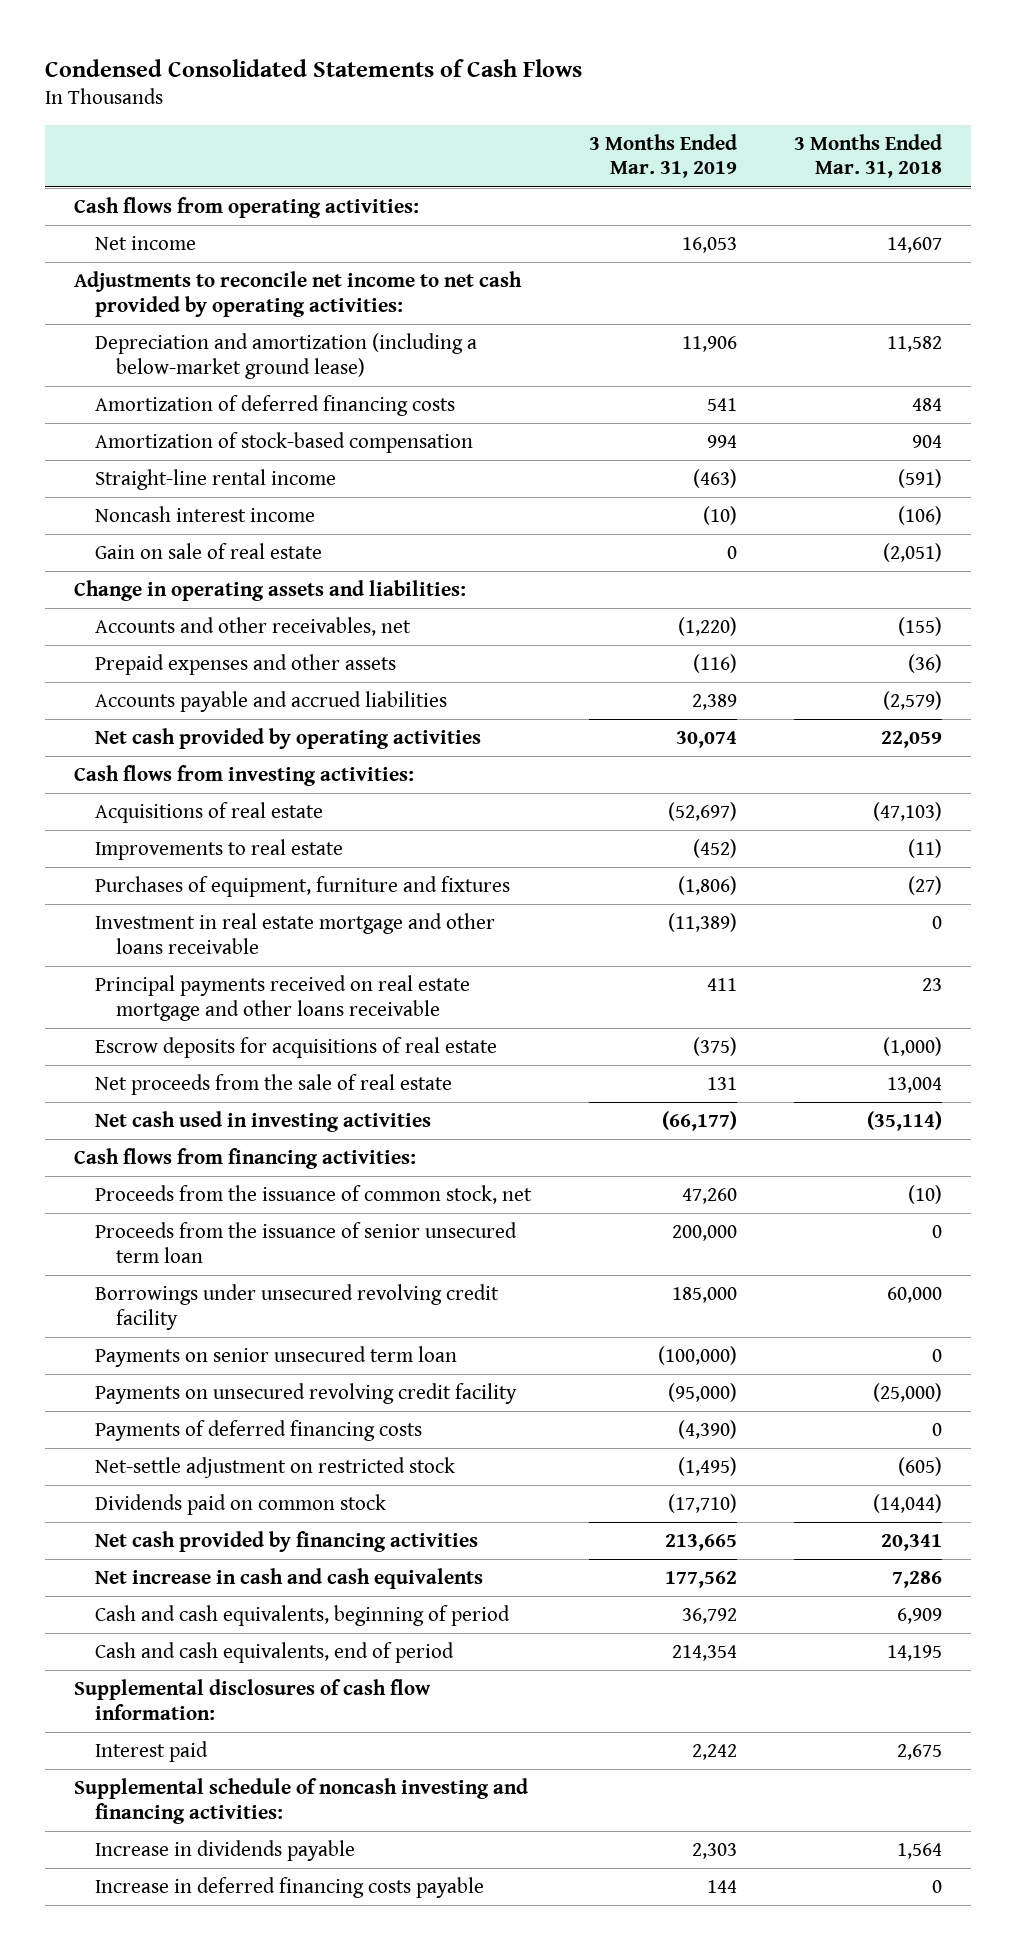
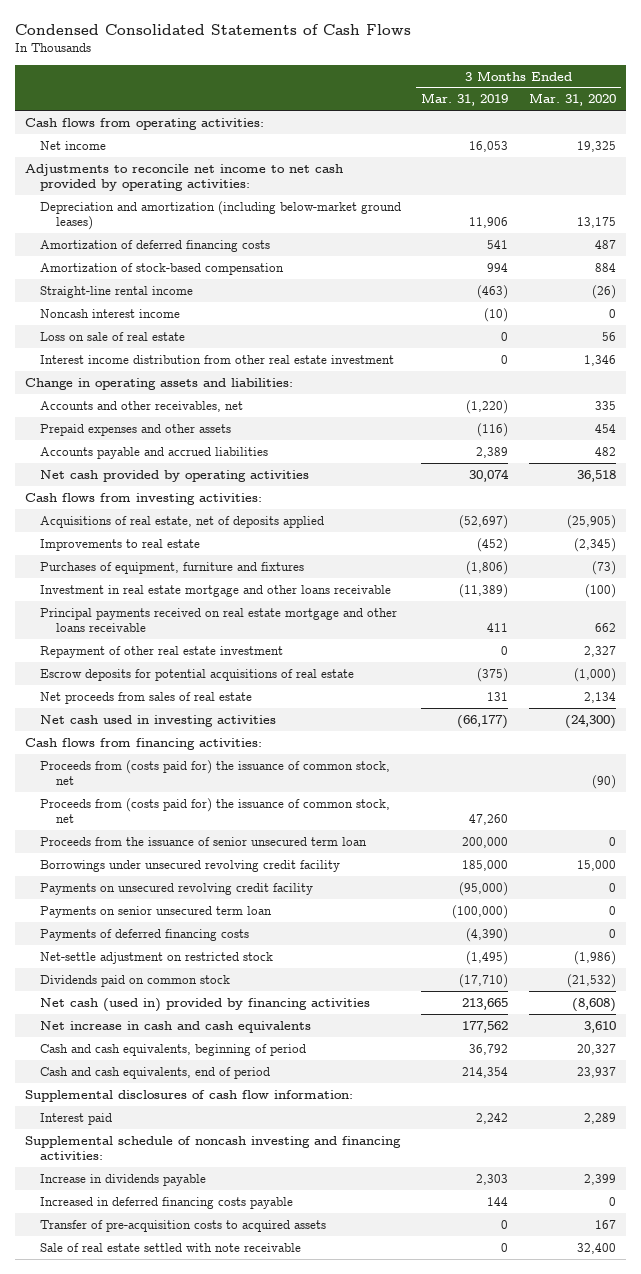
- | 3 Months Ended Mar. 31, 2019 | 3 Months Ended Mar. 31, 2018
+ | 3 Months Ended Mar. 31, 2019 | 3 Months Ended Mar. 31, 2020
- Depreciation and amortization (including a below-market ground lease) | 11,906 | 11,582
+ Depreciation and amortization (including below-market ground leases) | 11,906 | 13,175
- Gain on sale of real estate | 0 | (2,051)
+ Loss on sale of real estate | 0 | 56
+ Interest income distribution from other real estate investment | 0 | 1,346
- Acquisitions of real estate | (52,697) | (47,103)
+ Acquisitions of real estate, net of deposits applied | (52,697) | (25,905)
- Escrow deposits for acquisitions of real estate | (375) | (1,000)
- Net proceeds from the sale of real estate | 131 | 13,004
+ Repayment of other real estate investment | 0 | 2,327
+ Escrow deposits for potential acquisitions of real estate | (375) | (1,000)
+ Net proceeds from sales of real estate | 131 | 2,134
- Proceeds from the issuance of common stock, net | 47,260 | (10)
+ Proceeds from (costs paid for) the issuance of common stock, net | | (90)
+ Proceeds from (costs paid for) the issuance of common stock, net | 47,260 |
moved down: Payments on senior unsecured term loan | (100,000) | 0
- Net cash provided by financing activities | 213,665 | 20,341
+ Net cash (used in) provided by financing activities | 213,665 | (8,608)
- Increase in deferred financing costs payable | 144 | 0
+ Increased in deferred financing costs payable | 144 | 0
+ Transfer of pre-acquisition costs to acquired assets | 0 | 167
+ Sale of real estate settled with note receivable | 0 | 32,400

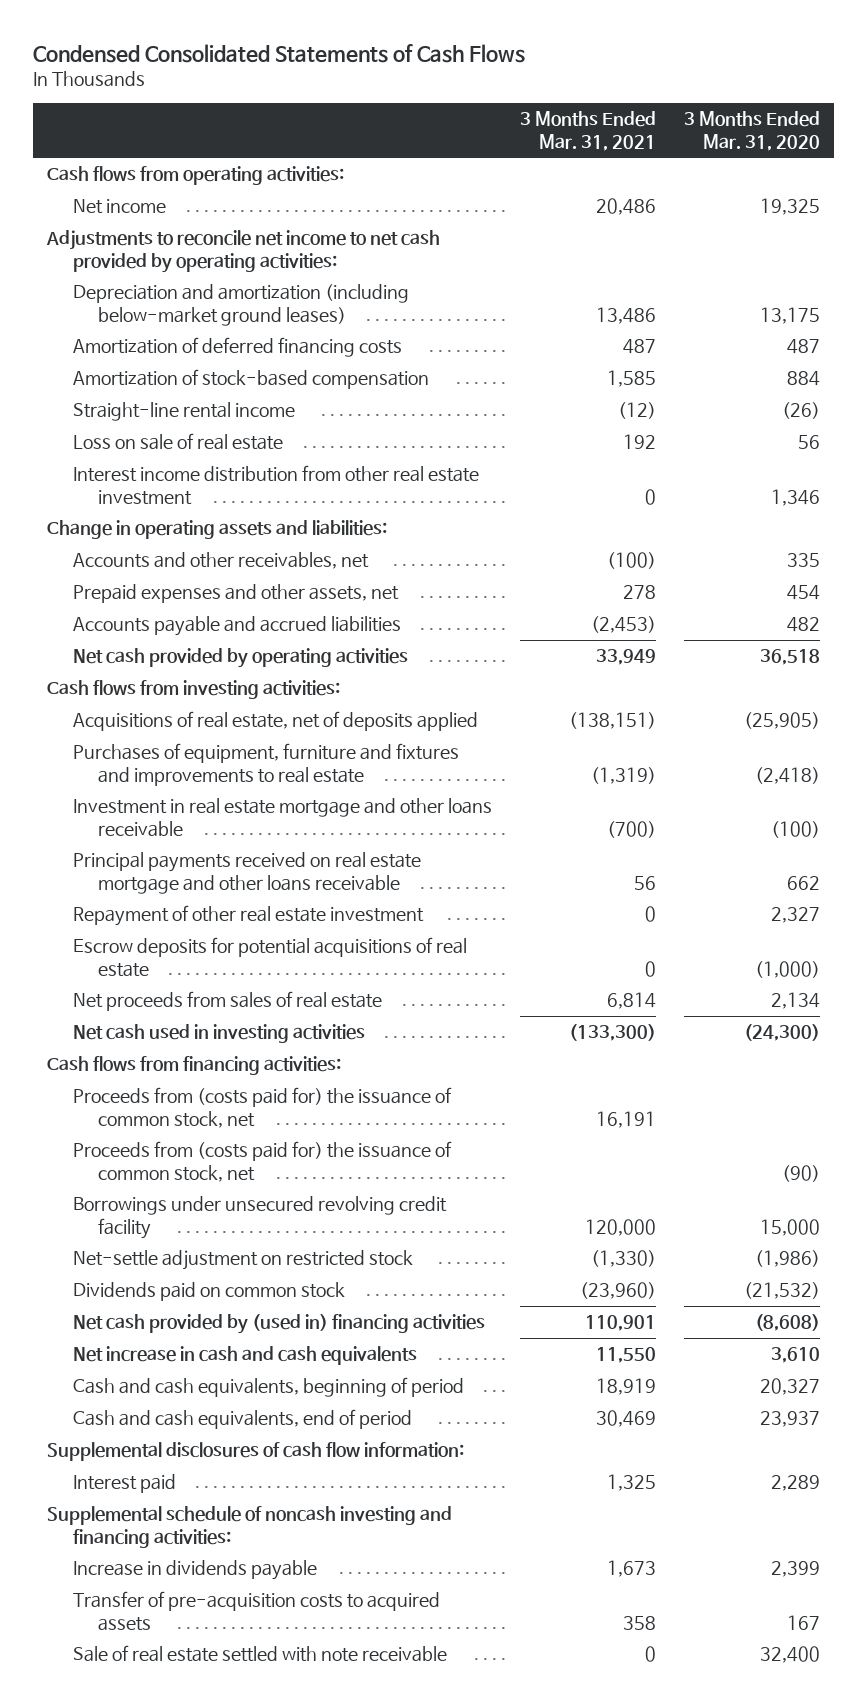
- | 3 Months Ended Mar. 31, 2019 | 3 Months Ended Mar. 31, 2020
+ | 3 Months Ended Mar. 31, 2021 | 3 Months Ended Mar. 31, 2020
- Noncash interest income | (10) | 0
- Prepaid expenses and other assets | (116) | 454
+ Prepaid expenses and other assets, net | 278 | 454
- Improvements to real estate | (452) | (2,345)
- Purchases of equipment, furniture and fixtures | (1,806) | (73)
+ Purchases of equipment, furniture and fixtures and improvements to real estate | (1,319) | (2,418)
- Proceeds from the issuance of senior unsecured term loan | 200,000 | 0
moved down: Proceeds from (costs paid for) the issuance of common stock, net | | (90)
- Payments on unsecured revolving credit facility | (95,000) | 0
- Payments on senior unsecured term loan | (100,000) | 0
- Payments of deferred financing costs | (4,390) | 0
- Net cash (used in) provided by financing activities | 213,665 | (8,608)
+ Net cash provided by (used in) financing activities | 110,901 | (8,608)
- Increased in deferred financing costs payable | 144 | 0

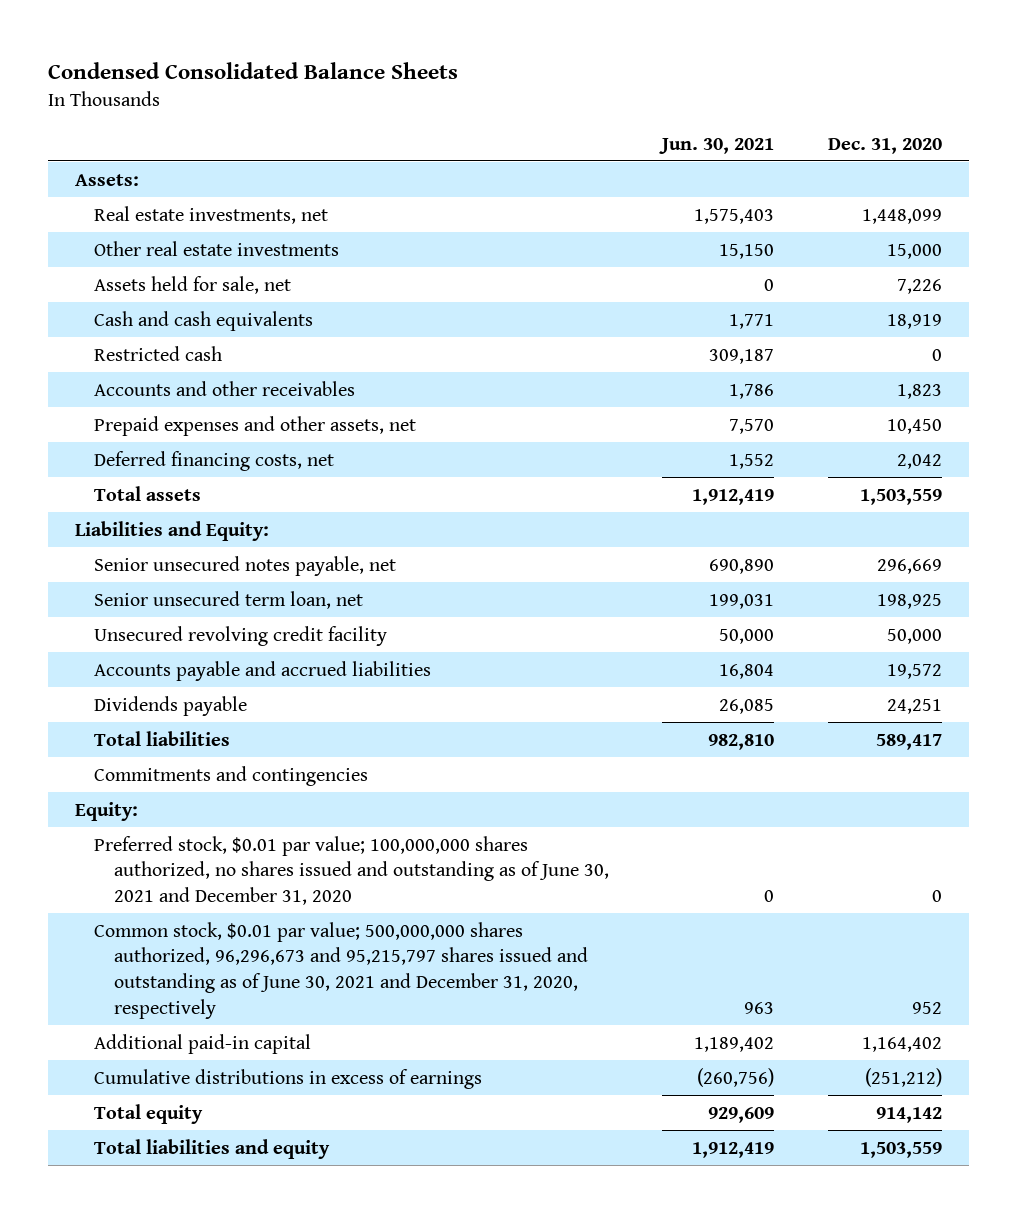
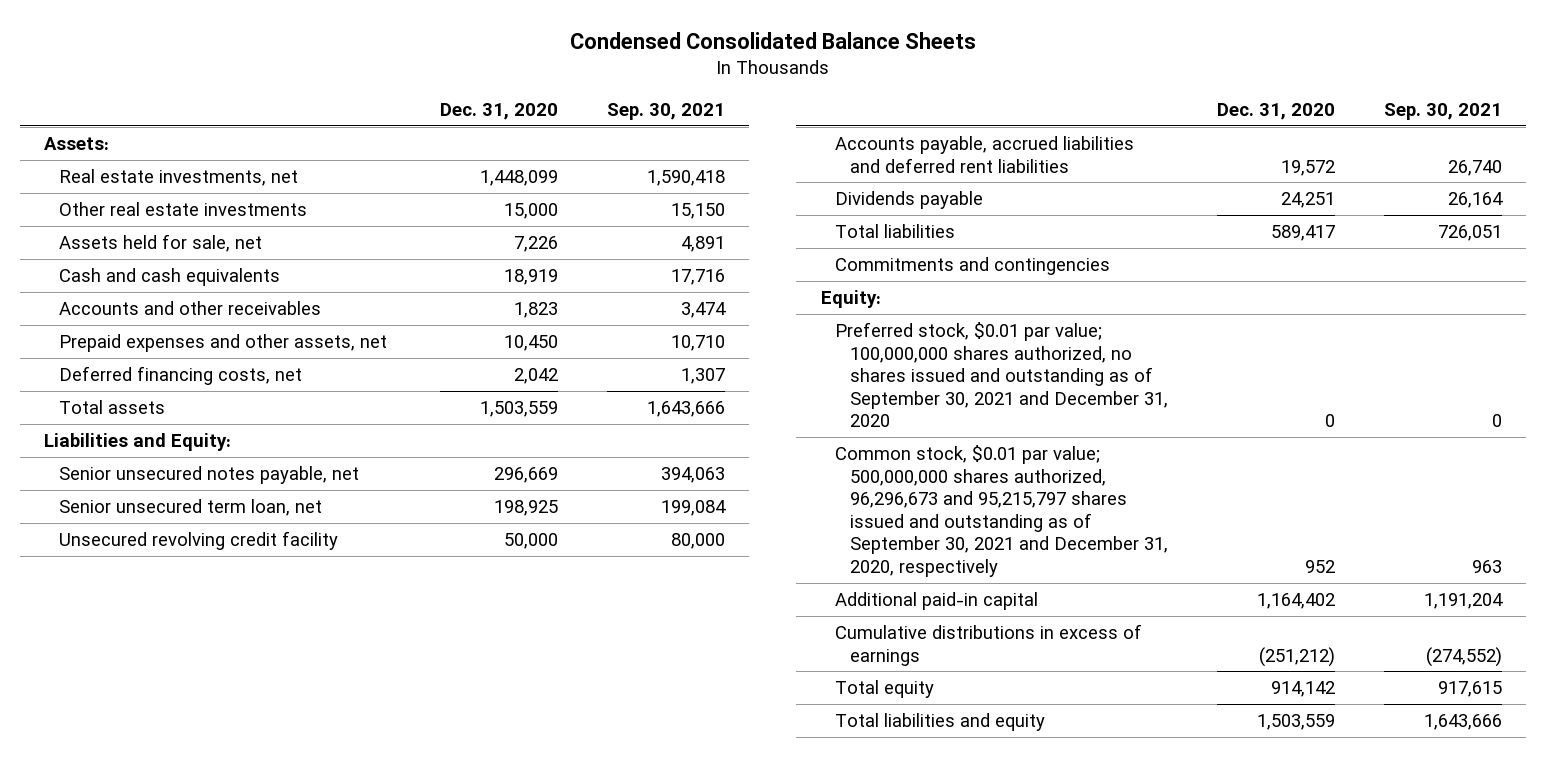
- | Jun. 30, 2021 | Dec. 31, 2020
+ | Dec. 31, 2020 | Sep. 30, 2021
- Restricted cash | 309,187 | 0
- Accounts payable and accrued liabilities | 16,804 | 19,572
+ Accounts payable, accrued liabilities and deferred rent liabilities | 19,572 | 26,740
- Preferred stock, $0.01 par value; 100,000,000 shares authorized, no shares issued and outstanding as of June 30, 2021 and December 31, 2020 | 0 | 0
- Common stock, $0.01 par value; 500,000,000 shares authorized, 96,296,673 and 95,215,797 shares issued and outstanding as of June 30, 2021 and December 31, 2020, respectively | 963 | 952
+ Preferred stock, $0.01 par value; 100,000,000 shares authorized, no shares issued and outstanding as of September 30, 2021 and December 31, 2020 | 0 | 0
+ Common stock, $0.01 par value; 500,000,000 shares authorized, 96,296,673 and 95,215,797 shares issued and outstanding as of September 30, 2021 and December 31, 2020, respectively | 952 | 963

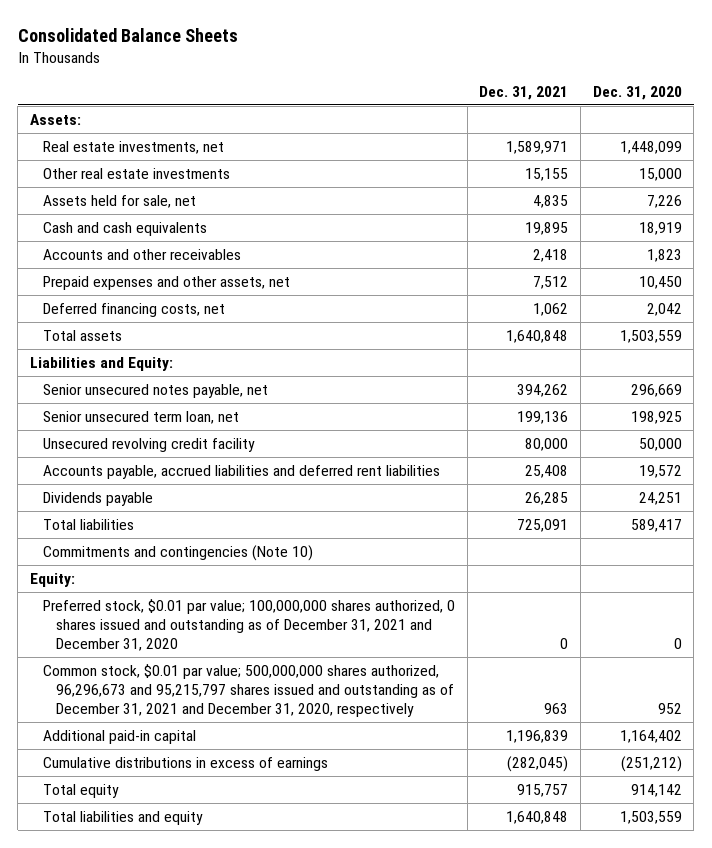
- Condensed Consolidated Balance Sheets
+ Consolidated Balance Sheets
- | Dec. 31, 2020 | Sep. 30, 2021
+ | Dec. 31, 2021 | Dec. 31, 2020
- Commitments and contingencies
+ Commitments and contingencies (Note 10)
- Preferred stock, $0.01 par value; 100,000,000 shares authorized, no shares issued and outstanding as of September 30, 2021 and December 31, 2020 | 0 | 0
- Common stock, $0.01 par value; 500,000,000 shares authorized, 96,296,673 and 95,215,797 shares issued and outstanding as of September 30, 2021 and December 31, 2020, respectively | 952 | 963
+ Preferred stock, $0.01 par value; 100,000,000 shares authorized, 0 shares issued and outstanding as of December 31, 2021 and December 31, 2020 | 0 | 0
+ Common stock, $0.01 par value; 500,000,000 shares authorized, 96,296,673 and 95,215,797 shares issued and outstanding as of December 31, 2021 and December 31, 2020, respectively | 963 | 952

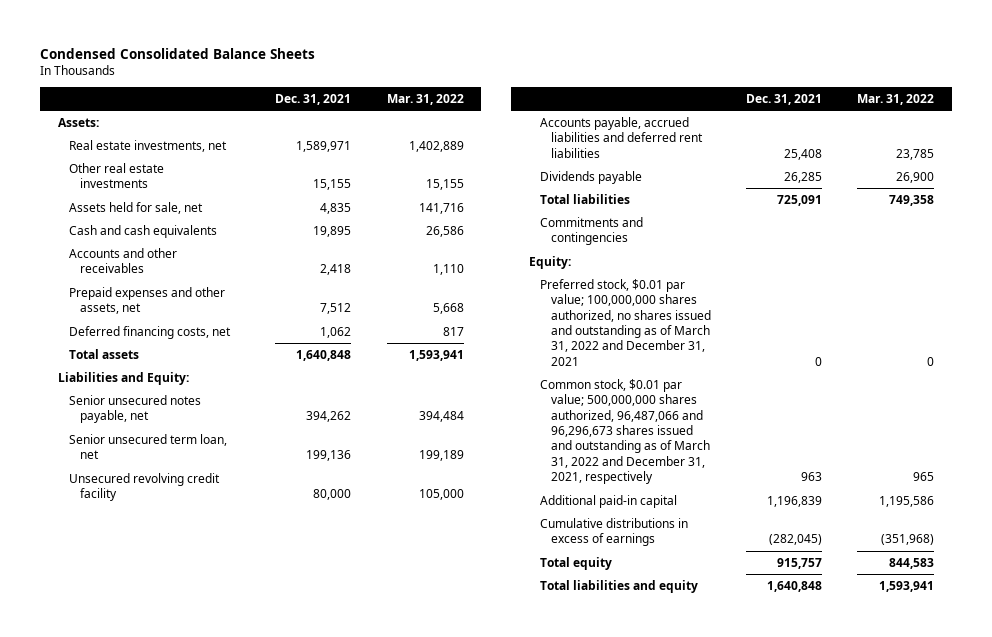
- Consolidated Balance Sheets
+ Condensed Consolidated Balance Sheets
- | Dec. 31, 2021 | Dec. 31, 2020
+ | Dec. 31, 2021 | Mar. 31, 2022
- Commitments and contingencies (Note 10)
+ Commitments and contingencies
- Preferred stock, $0.01 par value; 100,000,000 shares authorized, 0 shares issued and outstanding as of December 31, 2021 and December 31, 2020 | 0 | 0
- Common stock, $0.01 par value; 500,000,000 shares authorized, 96,296,673 and 95,215,797 shares issued and outstanding as of December 31, 2021 and December 31, 2020, respectively | 963 | 952
+ Preferred stock, $0.01 par value; 100,000,000 shares authorized, no shares issued and outstanding as of March 31, 2022 and December 31, 2021 | 0 | 0
+ Common stock, $0.01 par value; 500,000,000 shares authorized, 96,487,066 and 96,296,673 shares issued and outstanding as of March 31, 2022 and December 31, 2021, respectively | 963 | 965

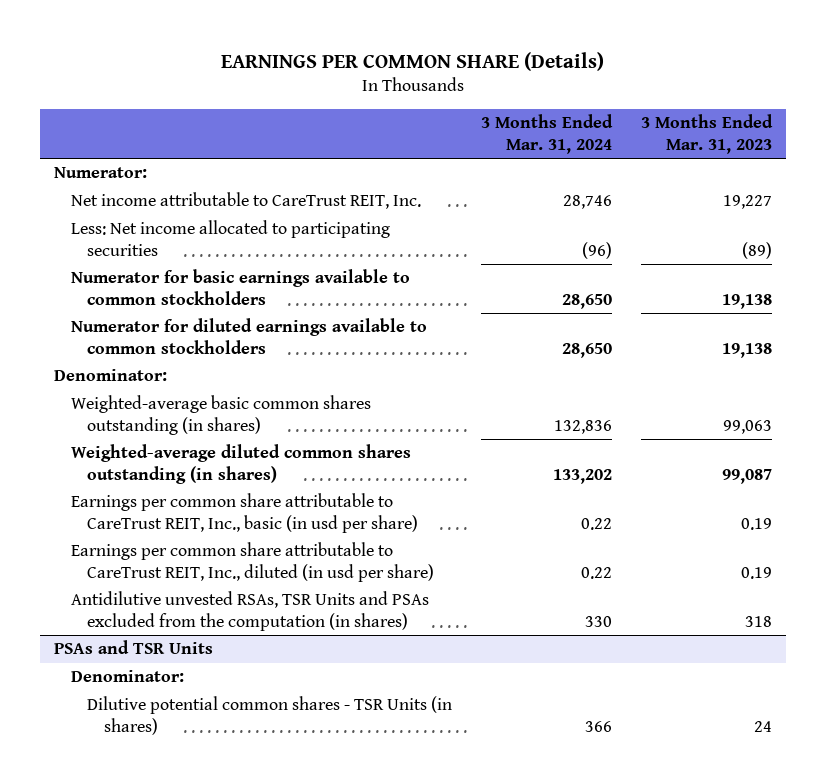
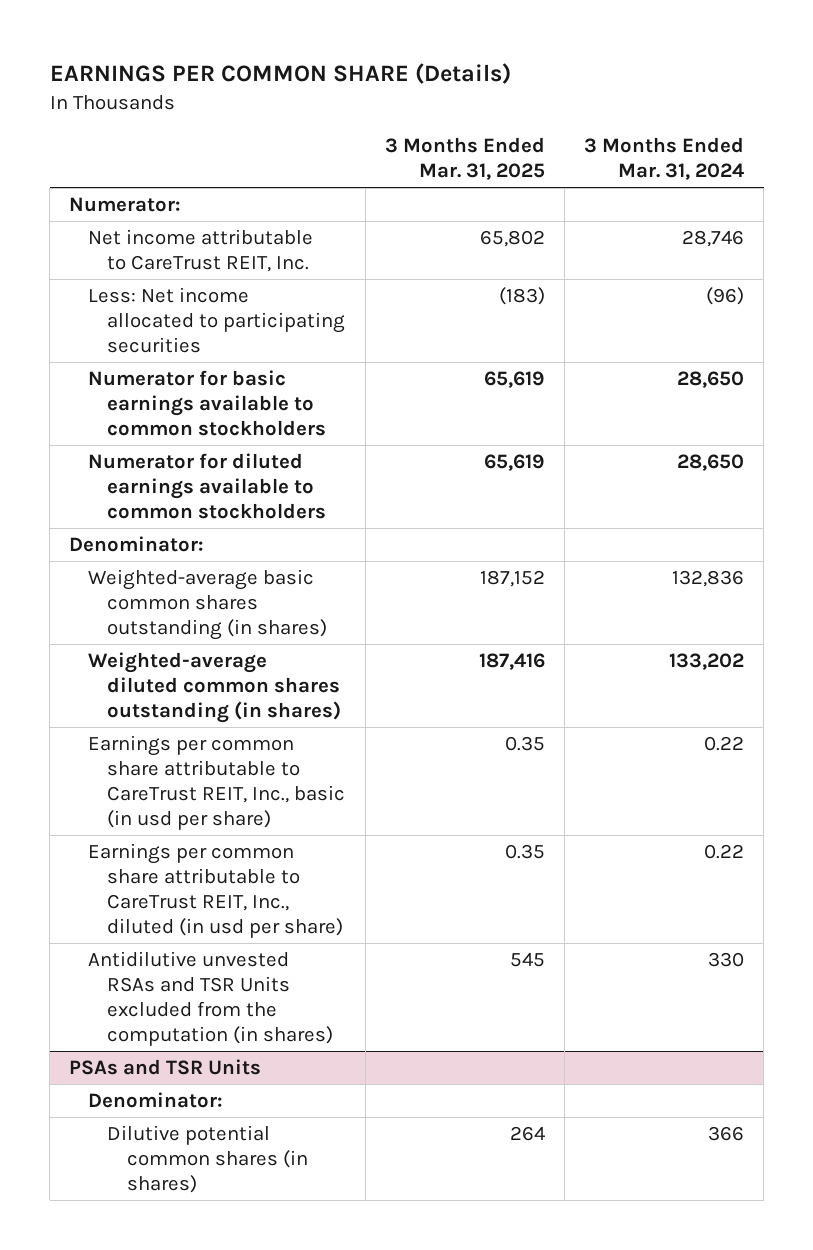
- | 3 Months Ended Mar. 31, 2024 | 3 Months Ended Mar. 31, 2023
+ | 3 Months Ended Mar. 31, 2025 | 3 Months Ended Mar. 31, 2024
- Antidilutive unvested RSAs, TSR Units and PSAs excluded from the computation (in shares) | 330 | 318
+ Antidilutive unvested RSAs and TSR Units excluded from the computation (in shares) | 545 | 330
@ PSAs and TSR Units
- Dilutive potential common shares - TSR Units (in shares) | 366 | 24
+ Dilutive potential common shares (in shares) | 264 | 366

